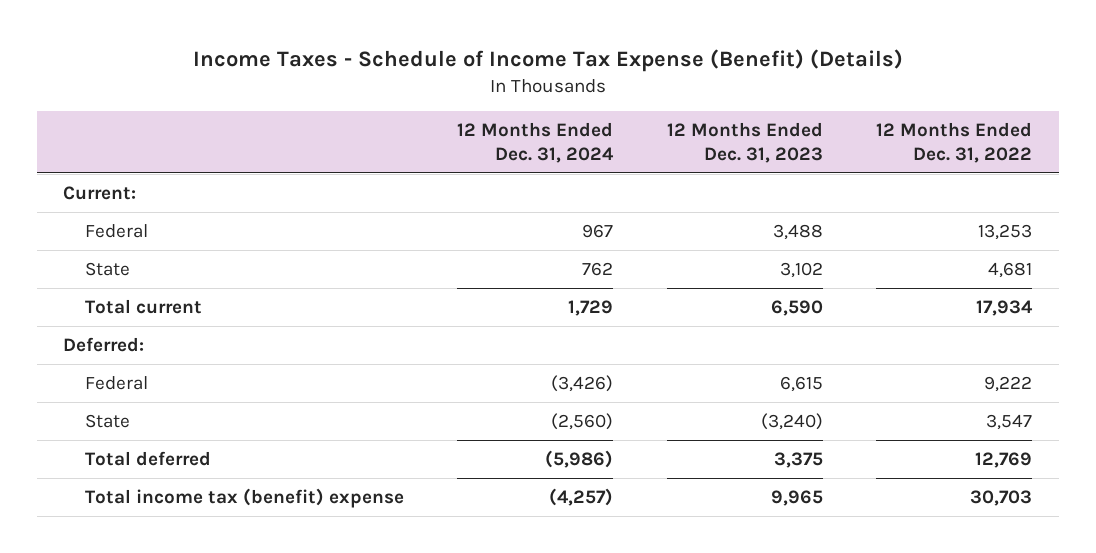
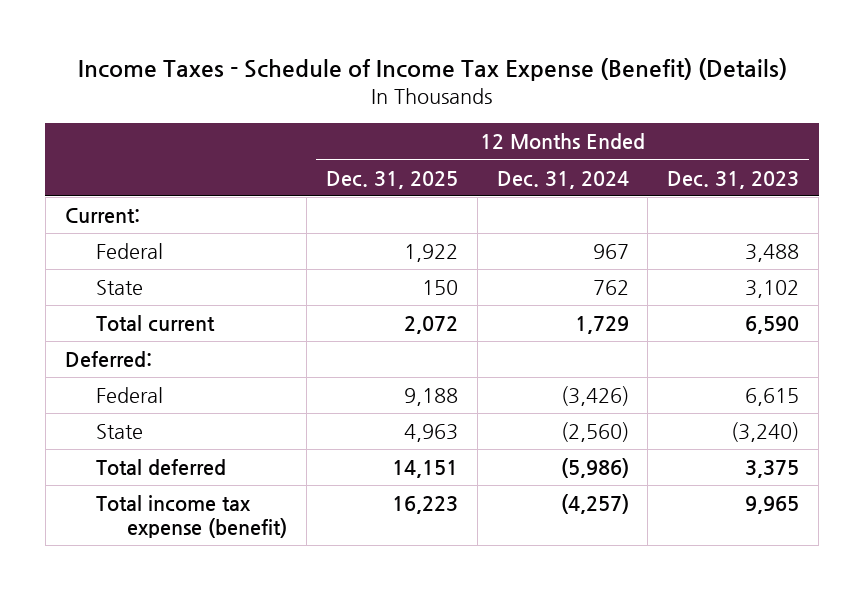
- | 12 Months Ended Dec. 31, 2024 | 12 Months Ended Dec. 31, 2023 | 12 Months Ended Dec. 31, 2022
+ | 12 Months Ended Dec. 31, 2025 | 12 Months Ended Dec. 31, 2024 | 12 Months Ended Dec. 31, 2023
- Total income tax (benefit) expense | (4,257) | 9,965 | 30,703
+ Total income tax expense (benefit) | 16,223 | (4,257) | 9,965

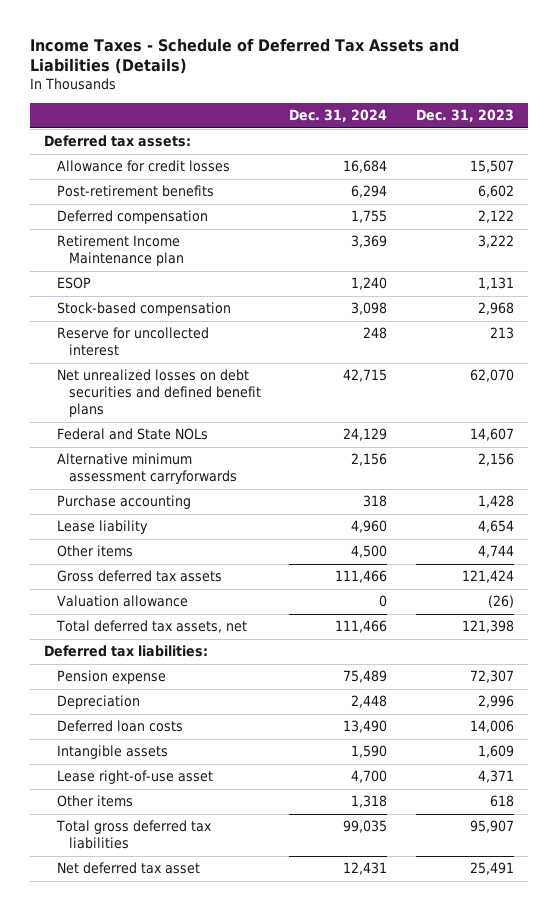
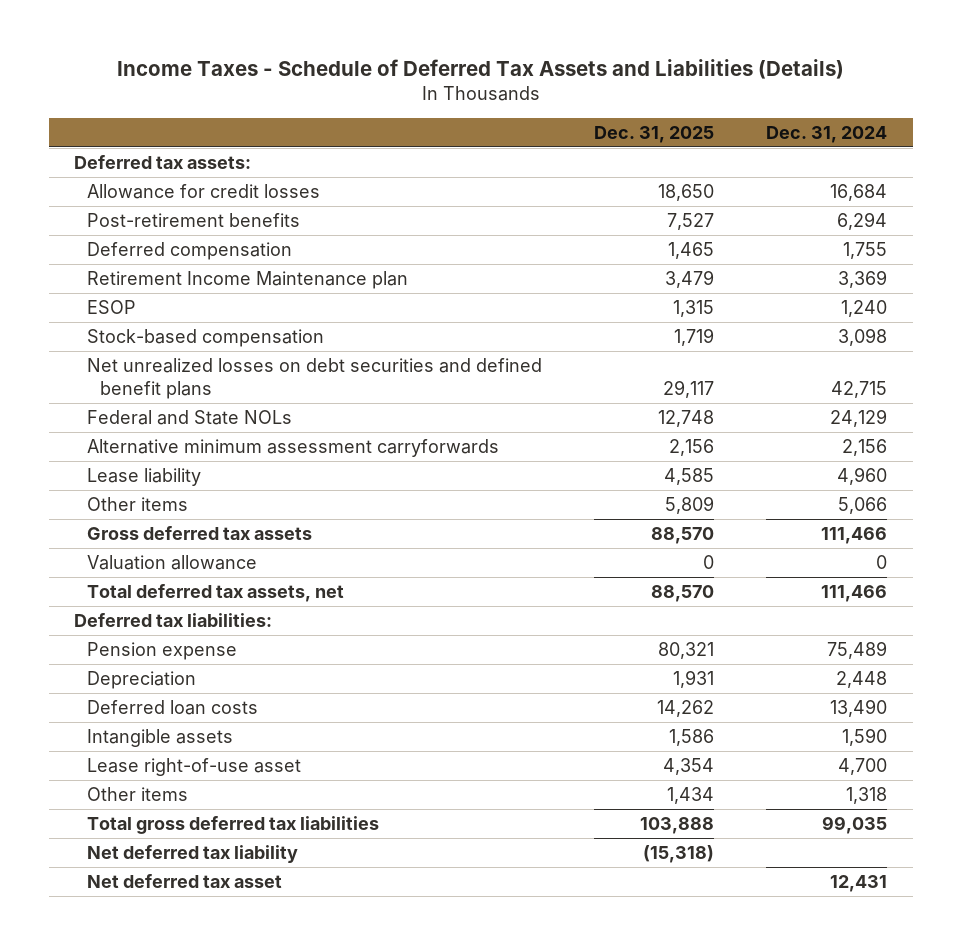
- | Dec. 31, 2024 | Dec. 31, 2023
+ | Dec. 31, 2025 | Dec. 31, 2024
- Reserve for uncollected interest | 248 | 213
- Purchase accounting | 318 | 1,428
- Other items | 4,500 | 4,744
+ Other items | 5,809 | 5,066
+ Net deferred tax liability | (15,318) |

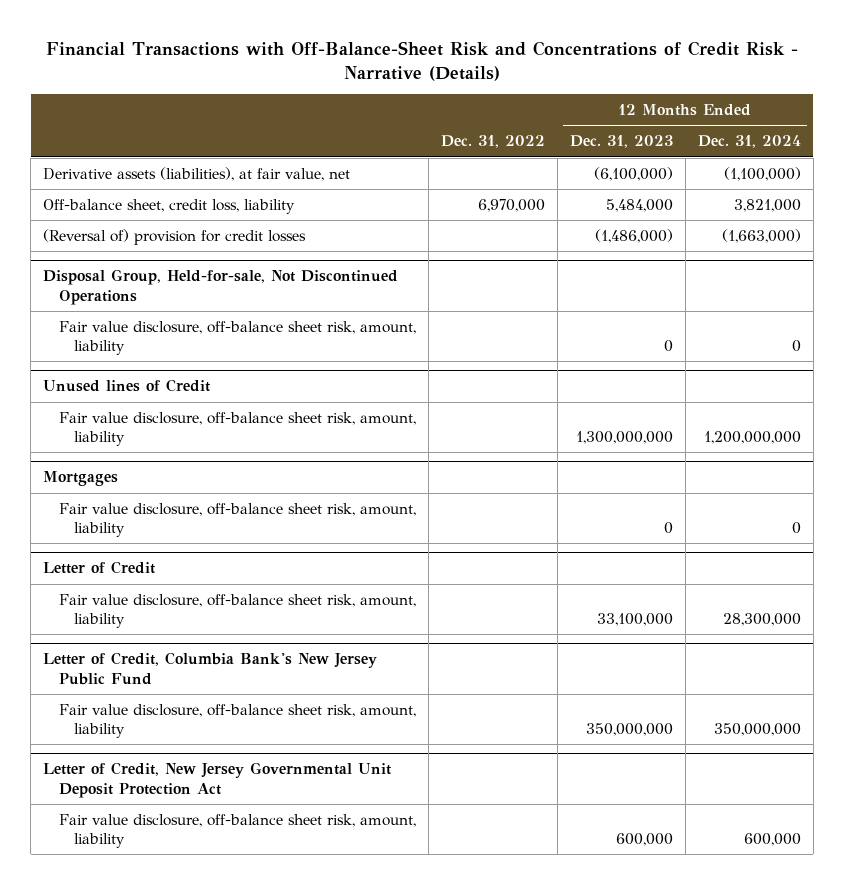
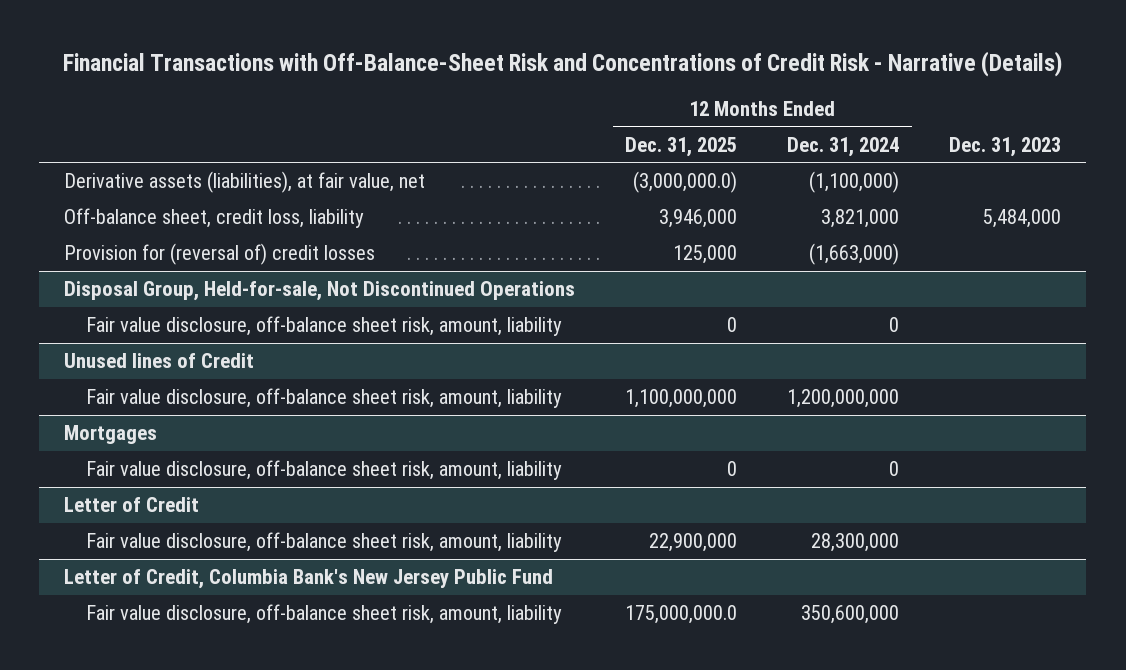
- | Dec. 31, 2022 | 12 Months Ended Dec. 31, 2023 | 12 Months Ended Dec. 31, 2024
+ | 12 Months Ended Dec. 31, 2025 | 12 Months Ended Dec. 31, 2024 | Dec. 31, 2023
- (Reversal of) provision for credit losses | | (1,486,000) | (1,663,000)
+ Provision for (reversal of) credit losses | 125,000 | (1,663,000) |
@ Letter of Credit, Columbia Bank's New Jersey Public Fund
- Fair value disclosure, off-balance sheet risk, amount, liability | | 350,000,000 | 350,000,000
- Letter of Credit, New Jersey Governmental Unit Deposit Protection Act
- Fair value disclosure, off-balance sheet risk, amount, liability | | 600,000 | 600,000
@ Letter of Credit, Columbia Bank's New Jersey Public Fund
+ Fair value disclosure, off-balance sheet risk, amount, liability | 175,000,000.0 | 350,600,000 |

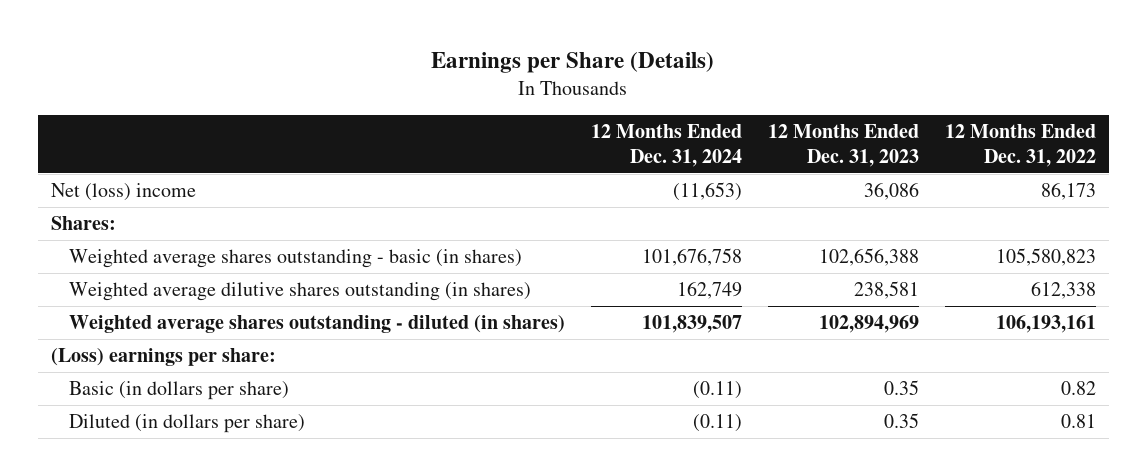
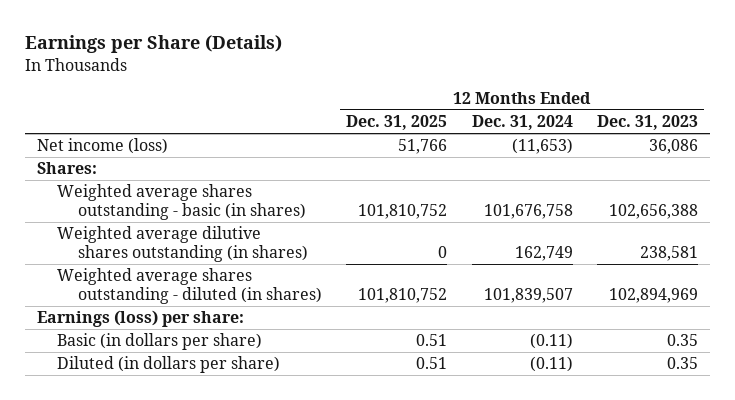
- | 12 Months Ended Dec. 31, 2024 | 12 Months Ended Dec. 31, 2023 | 12 Months Ended Dec. 31, 2022
+ | 12 Months Ended Dec. 31, 2025 | 12 Months Ended Dec. 31, 2024 | 12 Months Ended Dec. 31, 2023
- Net (loss) income | (11,653) | 36,086 | 86,173
+ Net income (loss) | 51,766 | (11,653) | 36,086
- (Loss) earnings per share:
+ Earnings (loss) per share:

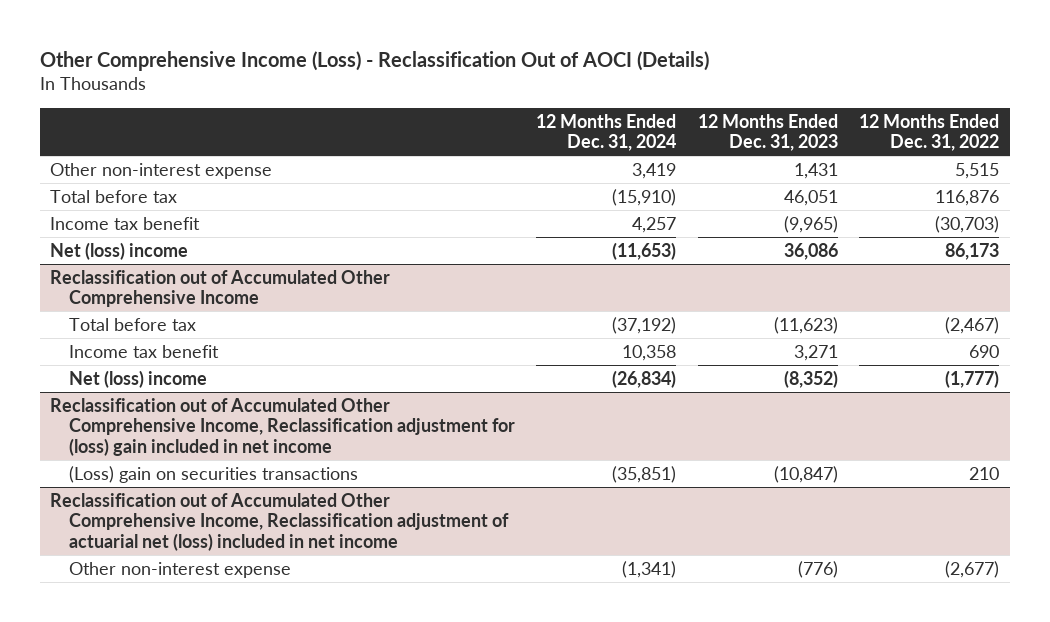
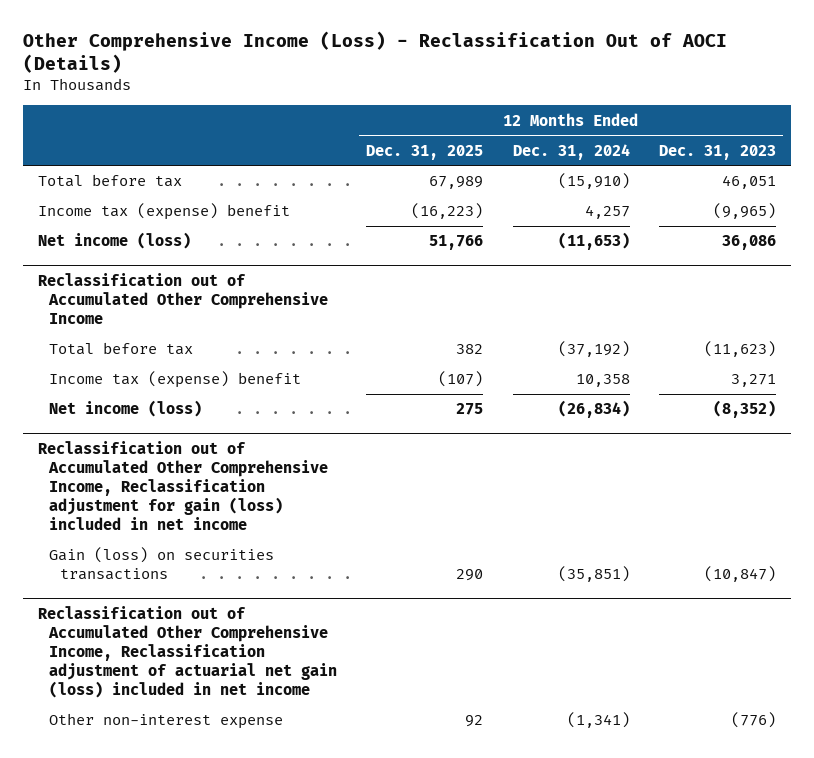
- | 12 Months Ended Dec. 31, 2024 | 12 Months Ended Dec. 31, 2023 | 12 Months Ended Dec. 31, 2022
+ | 12 Months Ended Dec. 31, 2025 | 12 Months Ended Dec. 31, 2024 | 12 Months Ended Dec. 31, 2023
- Other non-interest expense | 3,419 | 1,431 | 5,515
- Income tax benefit | 4,257 | (9,965) | (30,703)
- Net (loss) income | (11,653) | 36,086 | 86,173
+ Income tax (expense) benefit | (16,223) | 4,257 | (9,965)
+ Net income (loss) | 51,766 | (11,653) | 36,086
@ Reclassification out of Accumulated Other Comprehensive Income
- Income tax benefit | 10,358 | 3,271 | 690
- Net (loss) income | (26,834) | (8,352) | (1,777)
- Reclassification out of Accumulated Other Comprehensive Income, Reclassification adjustment for (loss) gain included in net income
- (Loss) gain on securities transactions | (35,851) | (10,847) | 210
- Reclassification out of Accumulated Other Comprehensive Income, Reclassification adjustment of actuarial net (loss) included in net income
@ Reclassification out of Accumulated Other Comprehensive Income
+ Income tax (expense) benefit | (107) | 10,358 | 3,271
+ Net income (loss) | 275 | (26,834) | (8,352)
+ Reclassification out of Accumulated Other Comprehensive Income, Reclassification adjustment for gain (loss) included in net income
+ Gain (loss) on securities transactions | 290 | (35,851) | (10,847)
+ Reclassification out of Accumulated Other Comprehensive Income, Reclassification adjustment of actuarial net gain (loss) included in net income

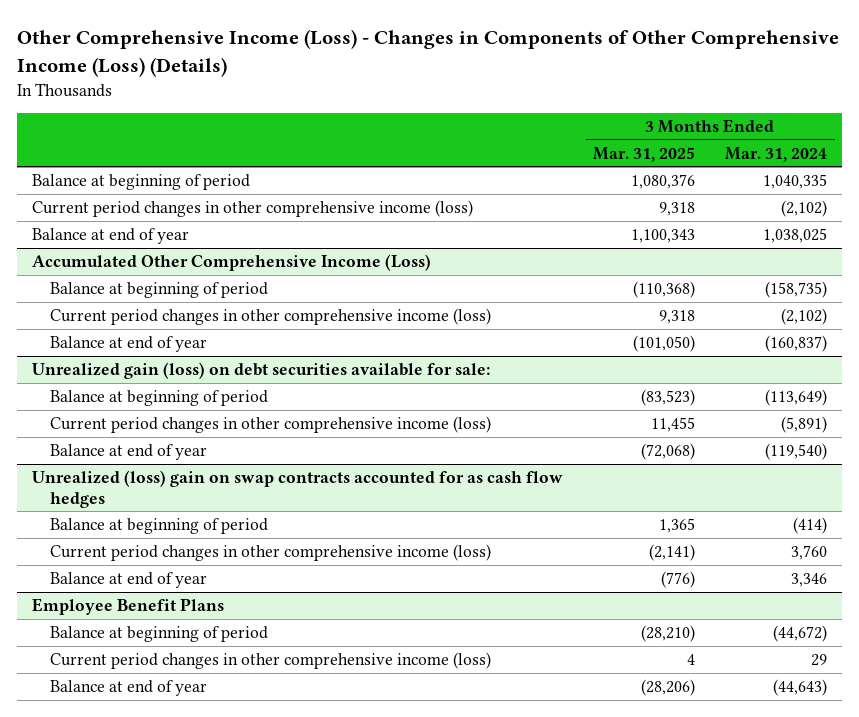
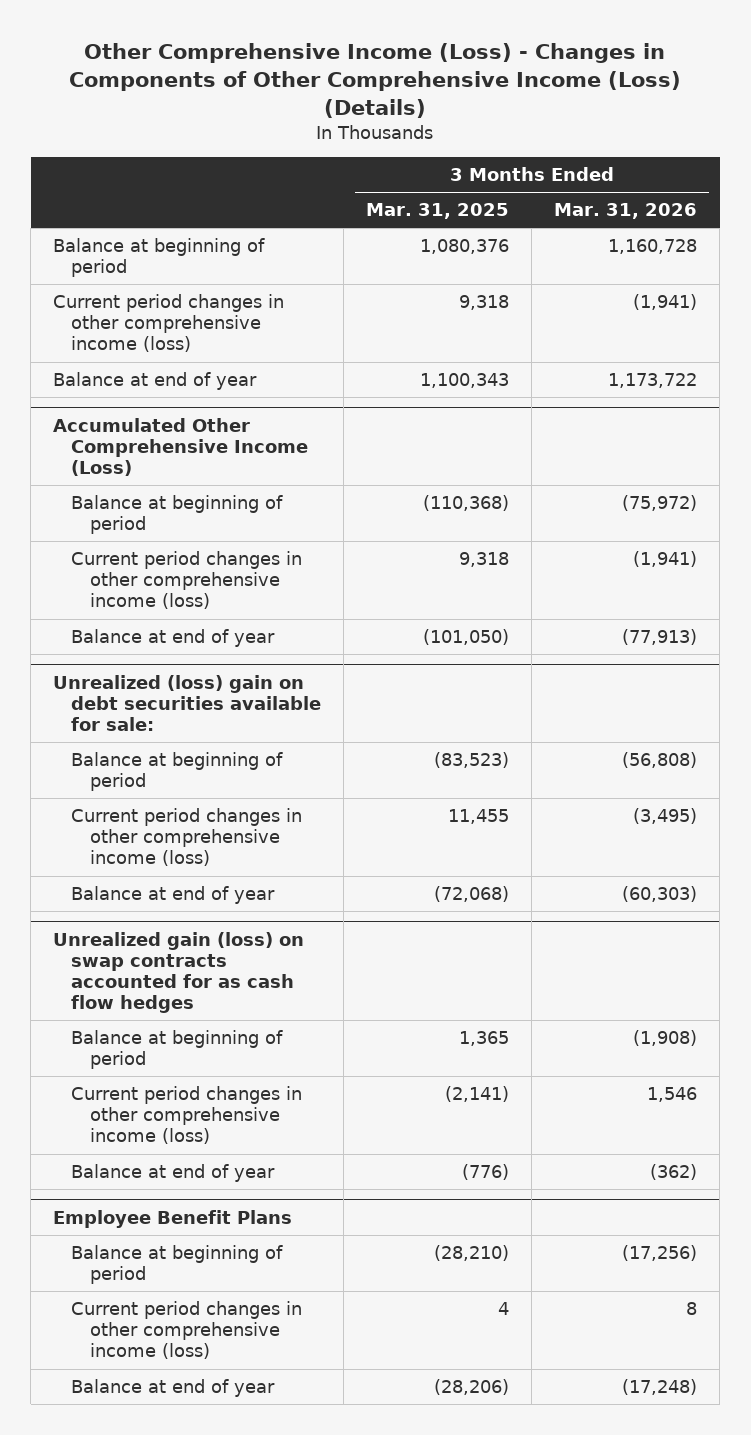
- | 3 Months Ended Mar. 31, 2025 | 3 Months Ended Mar. 31, 2024
+ | 3 Months Ended Mar. 31, 2025 | 3 Months Ended Mar. 31, 2026
- Unrealized gain (loss) on debt securities available for sale:
+ Unrealized (loss) gain on debt securities available for sale:
- Unrealized (loss) gain on swap contracts accounted for as cash flow hedges
+ Unrealized gain (loss) on swap contracts accounted for as cash flow hedges

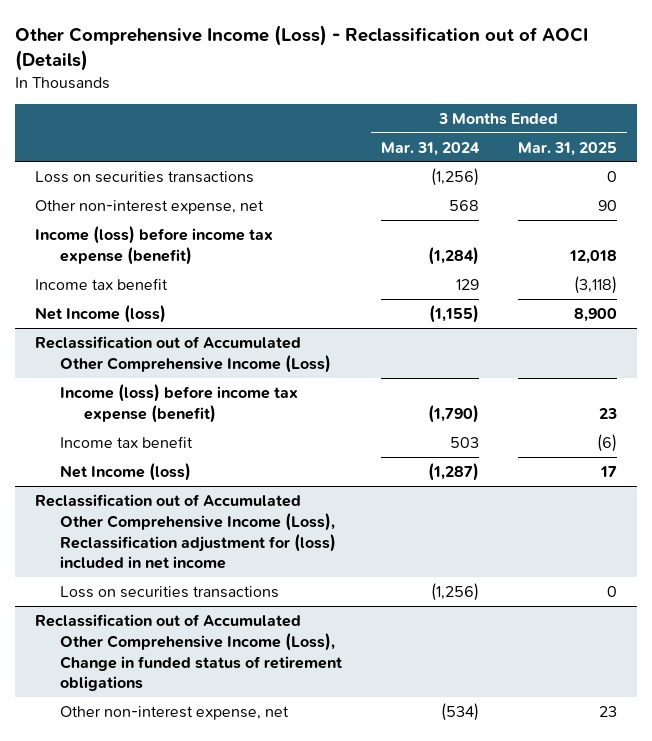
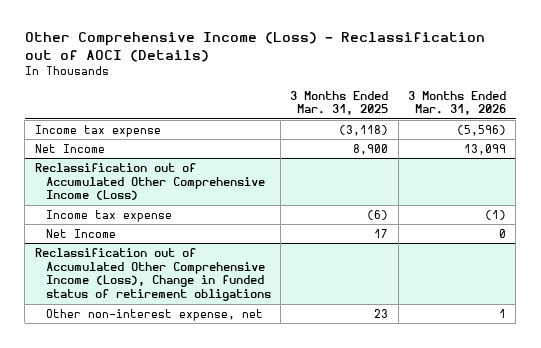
- | 3 Months Ended Mar. 31, 2024 | 3 Months Ended Mar. 31, 2025
+ | 3 Months Ended Mar. 31, 2025 | 3 Months Ended Mar. 31, 2026
- Loss on securities transactions | (1,256) | 0
- Other non-interest expense, net | 568 | 90
- Income (loss) before income tax expense (benefit) | (1,284) | 12,018
- Income tax benefit | 129 | (3,118)
- Net Income (loss) | (1,155) | 8,900
+ Income tax expense | (3,118) | (5,596)
+ Net Income | 8,900 | 13,099
@ Reclassification out of Accumulated Other Comprehensive Income (Loss)
- Income (loss) before income tax expense (benefit) | (1,790) | 23
- Income tax benefit | 503 | (6)
- Net Income (loss) | (1,287) | 17
- Reclassification out of Accumulated Other Comprehensive Income (Loss), Reclassification adjustment for (loss) included in net income
- Loss on securities transactions | (1,256) | 0
@ Reclassification out of Accumulated Other Comprehensive Income (Loss)
+ Income tax expense | (6) | (1)
+ Net Income | 17 | 0

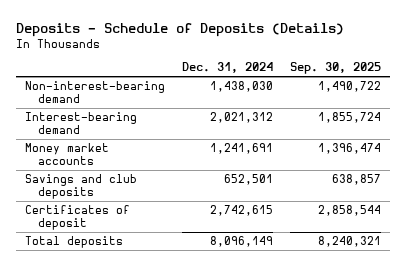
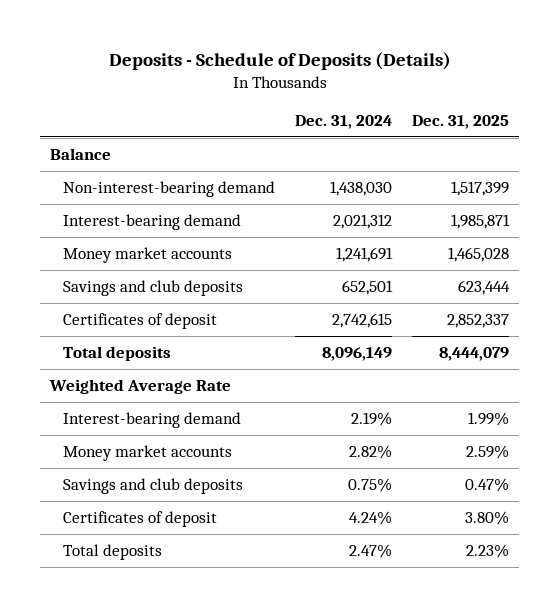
- | Dec. 31, 2024 | Sep. 30, 2025
+ | Dec. 31, 2024 | Dec. 31, 2025
+ Balance
+ Weighted Average Rate
+ Interest-bearing demand | 2.19% | 1.99%
+ Money market accounts | 2.82% | 2.59%
+ Savings and club deposits | 0.75% | 0.47%
+ Certificates of deposit | 4.24% | 3.80%
+ Total deposits | 2.47% | 2.23%

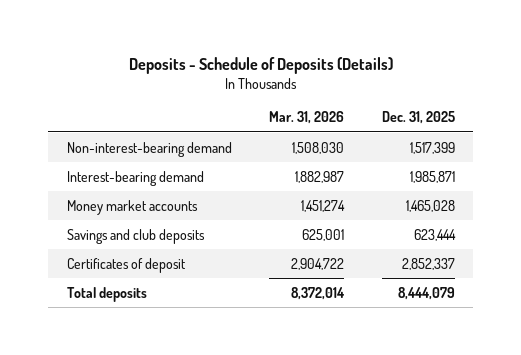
- | Dec. 31, 2024 | Dec. 31, 2025
+ | Mar. 31, 2026 | Dec. 31, 2025
- Balance
- Weighted Average Rate
- Interest-bearing demand | 2.19% | 1.99%
- Money market accounts | 2.82% | 2.59%
- Savings and club deposits | 0.75% | 0.47%
- Certificates of deposit | 4.24% | 3.80%
- Total deposits | 2.47% | 2.23%

